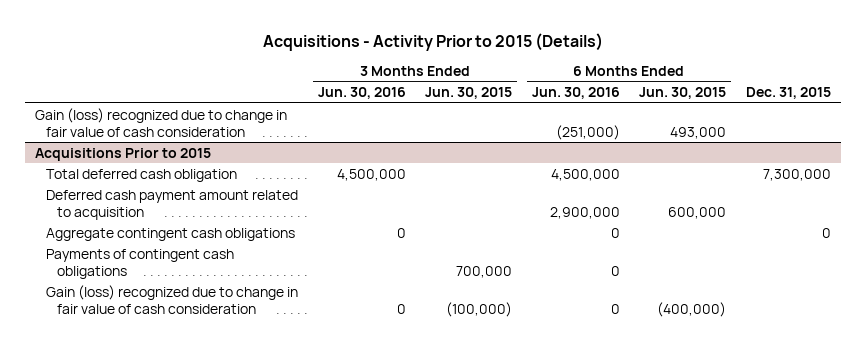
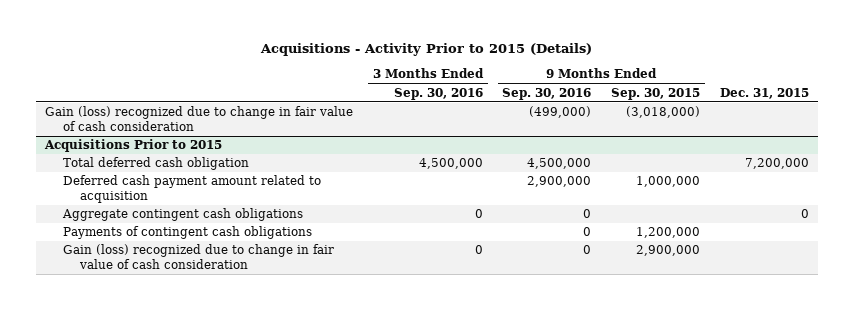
- | 3 Months Ended Jun. 30, 2016 | 3 Months Ended Jun. 30, 2015 | 6 Months Ended Jun. 30, 2016 | 6 Months Ended Jun. 30, 2015 | Dec. 31, 2015
+ | 3 Months Ended Sep. 30, 2016 | 9 Months Ended Sep. 30, 2016 | 9 Months Ended Sep. 30, 2015 | Dec. 31, 2015
@ Acquisitions Prior to 2015
- Total deferred cash obligation | 4,500,000 | | 4,500,000 | | 7,300,000
+ Total deferred cash obligation | 4,500,000 | 4,500,000 | | 7,200,000

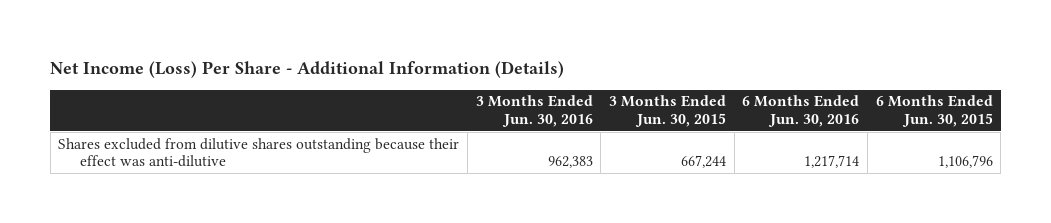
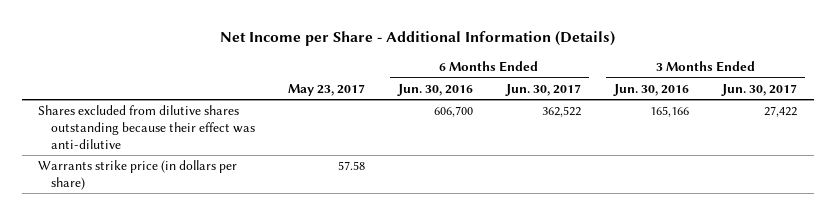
- Net Income (Loss) Per Share - Additional Information (Details)
+ Net Income per Share - Additional Information (Details)
- | 3 Months Ended Jun. 30, 2016 | 3 Months Ended Jun. 30, 2015 | 6 Months Ended Jun. 30, 2016 | 6 Months Ended Jun. 30, 2015
+ | May 23, 2017 | 6 Months Ended Jun. 30, 2016 | 6 Months Ended Jun. 30, 2017 | 3 Months Ended Jun. 30, 2016 | 3 Months Ended Jun. 30, 2017
- Shares excluded from dilutive shares outstanding because their effect was anti-dilutive | 962,383 | 667,244 | 1,217,714 | 1,106,796
+ Shares excluded from dilutive shares outstanding because their effect was anti-dilutive | | 606,700 | 362,522 | 165,166 | 27,422
+ Warrants strike price (in dollars per share) | 57.58 | | | |

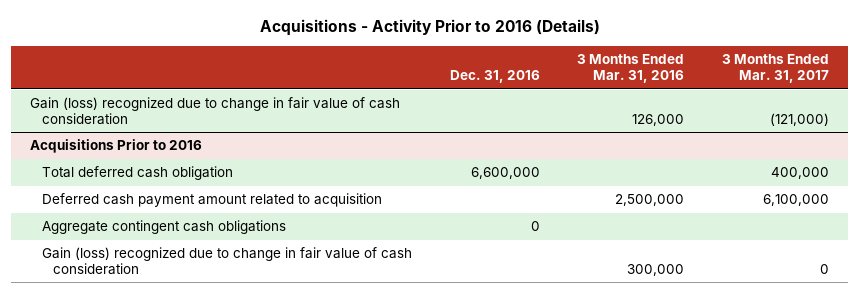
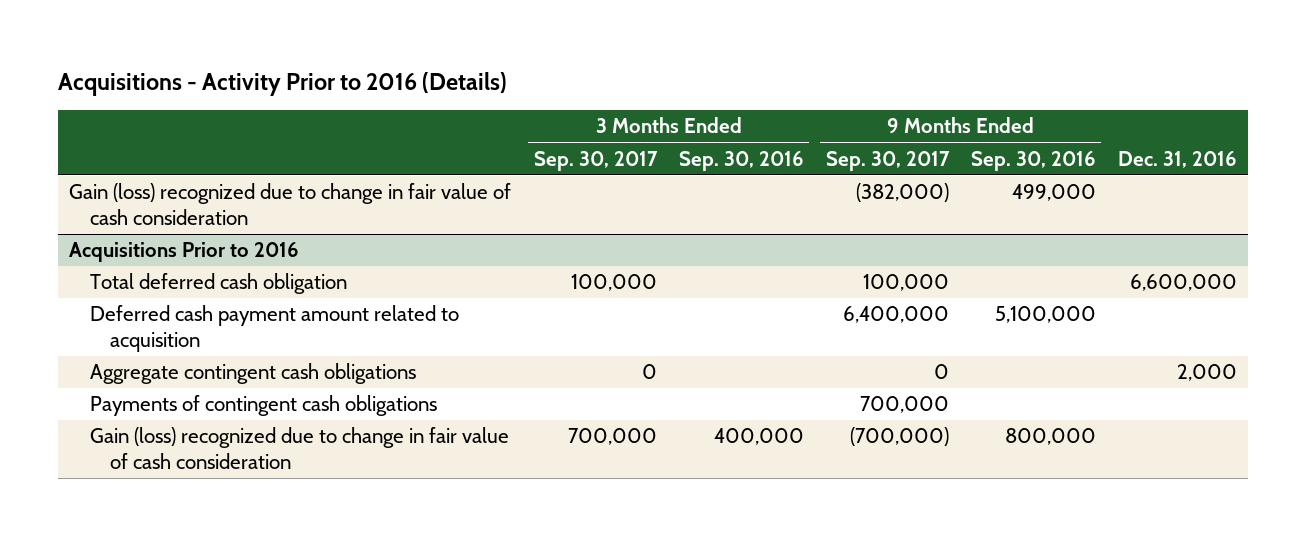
- | Dec. 31, 2016 | 3 Months Ended Mar. 31, 2016 | 3 Months Ended Mar. 31, 2017
+ | 3 Months Ended Sep. 30, 2017 | 3 Months Ended Sep. 30, 2016 | 9 Months Ended Sep. 30, 2017 | 9 Months Ended Sep. 30, 2016 | Dec. 31, 2016
@ Acquisitions Prior to 2016
- Aggregate contingent cash obligations | 0 | |
+ Aggregate contingent cash obligations | 0 | | 0 | | 2,000
+ Payments of contingent cash obligations | | | 700,000 | |

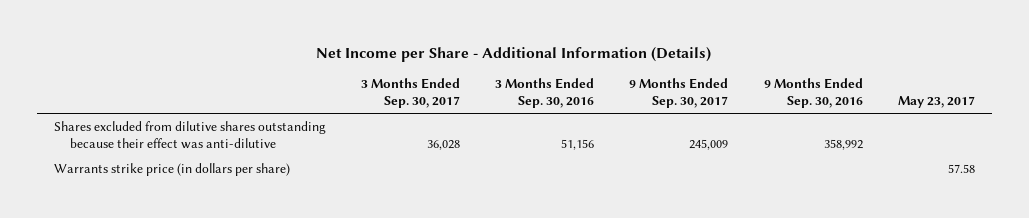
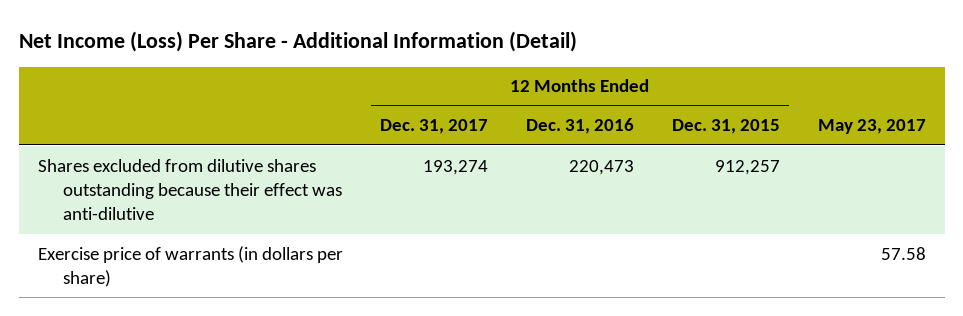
- Net Income per Share - Additional Information (Details)
+ Net Income (Loss) Per Share - Additional Information (Detail)
- | 3 Months Ended Sep. 30, 2017 | 3 Months Ended Sep. 30, 2016 | 9 Months Ended Sep. 30, 2017 | 9 Months Ended Sep. 30, 2016 | May 23, 2017
+ | 12 Months Ended Dec. 31, 2017 | 12 Months Ended Dec. 31, 2016 | 12 Months Ended Dec. 31, 2015 | May 23, 2017
- Warrants strike price (in dollars per share) | | | | | 57.58
+ Exercise price of warrants (in dollars per share) | | | | 57.58

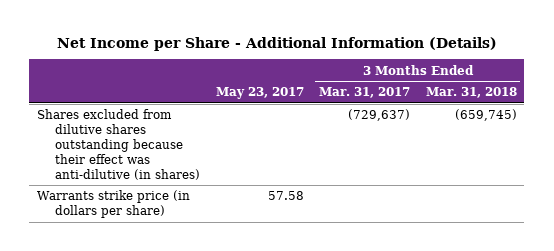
- Net Income (Loss) Per Share - Additional Information (Detail)
+ Net Income per Share - Additional Information (Details)
- | 12 Months Ended Dec. 31, 2017 | 12 Months Ended Dec. 31, 2016 | 12 Months Ended Dec. 31, 2015 | May 23, 2017
+ | May 23, 2017 | 3 Months Ended Mar. 31, 2017 | 3 Months Ended Mar. 31, 2018
- Shares excluded from dilutive shares outstanding because their effect was anti-dilutive | 193,274 | 220,473 | 912,257 |
- Exercise price of warrants (in dollars per share) | | | | 57.58
+ Shares excluded from dilutive shares outstanding because their effect was anti-dilutive (in shares) | | (729,637) | (659,745)
+ Warrants strike price (in dollars per share) | 57.58 | |

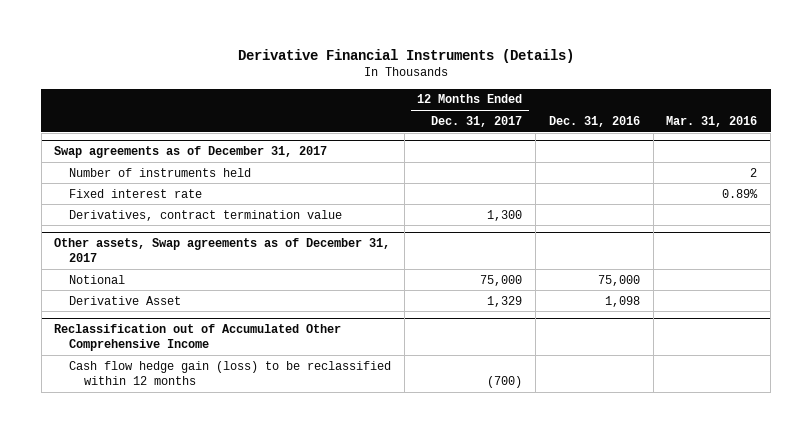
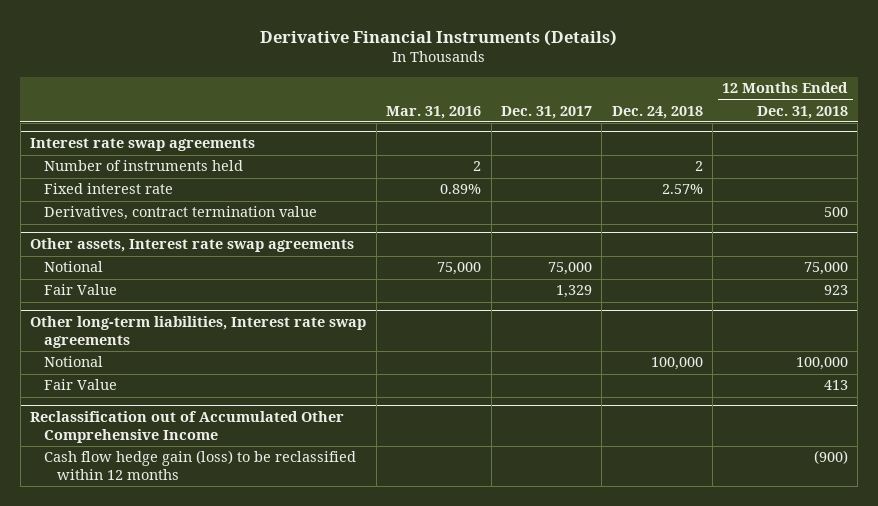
- | 12 Months Ended Dec. 31, 2017 | Dec. 31, 2016 | Mar. 31, 2016
+ | Mar. 31, 2016 | Dec. 31, 2017 | Dec. 24, 2018 | 12 Months Ended Dec. 31, 2018
- Swap agreements as of December 31, 2017
+ Interest rate swap agreements
- Other assets, Swap agreements as of December 31, 2017
- Notional | 75,000 | 75,000 |
- Derivative Asset | 1,329 | 1,098 |
+ Other assets, Interest rate swap agreements
+ Notional | 75,000 | 75,000 | | 75,000
+ Fair Value | | 1,329 | | 923
+ Other long-term liabilities, Interest rate swap agreements
+ Notional | | | 100,000 | 100,000
+ Fair Value | | | | 413

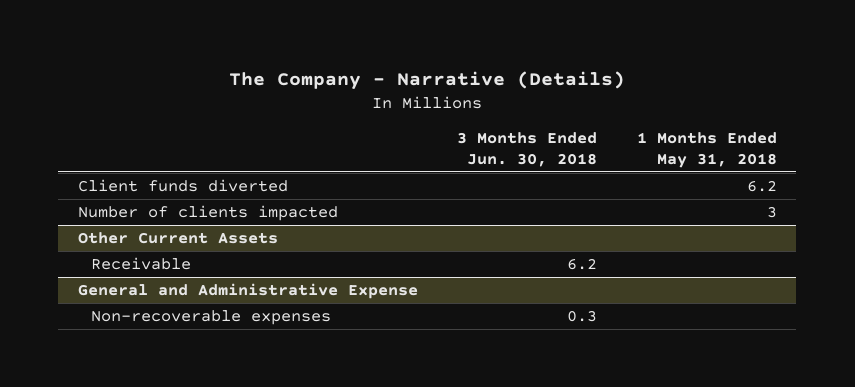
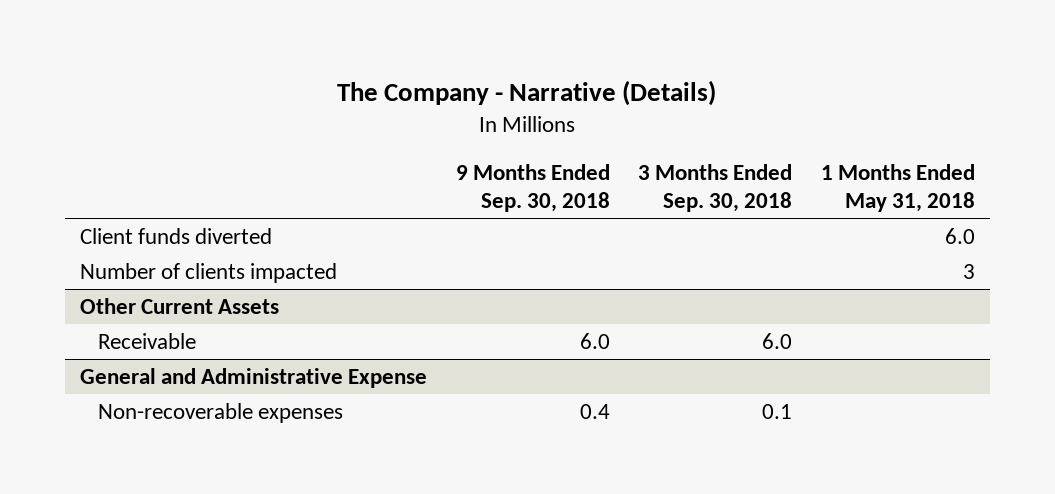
- | 3 Months Ended Jun. 30, 2018 | 1 Months Ended May 31, 2018
+ | 9 Months Ended Sep. 30, 2018 | 3 Months Ended Sep. 30, 2018 | 1 Months Ended May 31, 2018
- Client funds diverted | | 6.2
+ Client funds diverted | | | 6.0

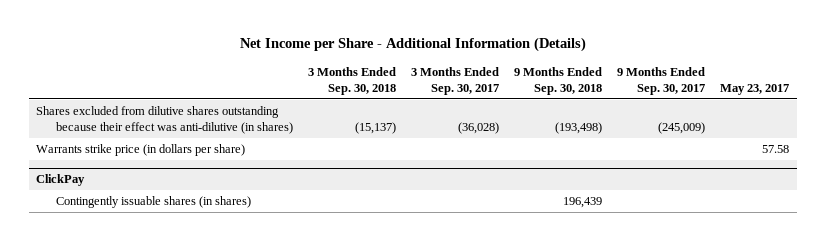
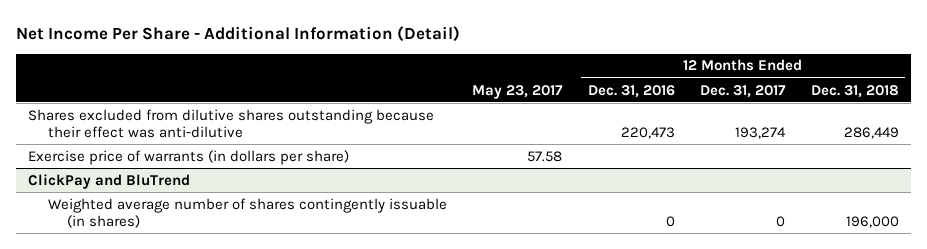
- Net Income per Share - Additional Information (Details)
+ Net Income Per Share - Additional Information (Detail)
- | 3 Months Ended Sep. 30, 2018 | 3 Months Ended Sep. 30, 2017 | 9 Months Ended Sep. 30, 2018 | 9 Months Ended Sep. 30, 2017 | May 23, 2017
+ | May 23, 2017 | 12 Months Ended Dec. 31, 2016 | 12 Months Ended Dec. 31, 2017 | 12 Months Ended Dec. 31, 2018
- Shares excluded from dilutive shares outstanding because their effect was anti-dilutive (in shares) | (15,137) | (36,028) | (193,498) | (245,009) |
- Warrants strike price (in dollars per share) | | | | | 57.58
- ClickPay
- Contingently issuable shares (in shares) | | | 196,439 | |
+ Shares excluded from dilutive shares outstanding because their effect was anti-dilutive | | 220,473 | 193,274 | 286,449
+ Exercise price of warrants (in dollars per share) | 57.58 | | |
+ ClickPay and BluTrend
+ Weighted average number of shares contingently issuable (in shares) | | 0 | 0 | 196,000

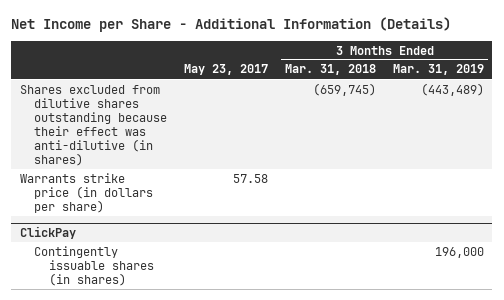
- Net Income Per Share - Additional Information (Detail)
+ Net Income per Share - Additional Information (Details)
- | May 23, 2017 | 12 Months Ended Dec. 31, 2016 | 12 Months Ended Dec. 31, 2017 | 12 Months Ended Dec. 31, 2018
+ | May 23, 2017 | 3 Months Ended Mar. 31, 2018 | 3 Months Ended Mar. 31, 2019
- Shares excluded from dilutive shares outstanding because their effect was anti-dilutive | | 220,473 | 193,274 | 286,449
- Exercise price of warrants (in dollars per share) | 57.58 | | |
- ClickPay and BluTrend
- Weighted average number of shares contingently issuable (in shares) | | 0 | 0 | 196,000
+ Shares excluded from dilutive shares outstanding because their effect was anti-dilutive (in shares) | | (659,745) | (443,489)
+ Warrants strike price (in dollars per share) | 57.58 | |
+ ClickPay
+ Contingently issuable shares (in shares) | | | 196,000

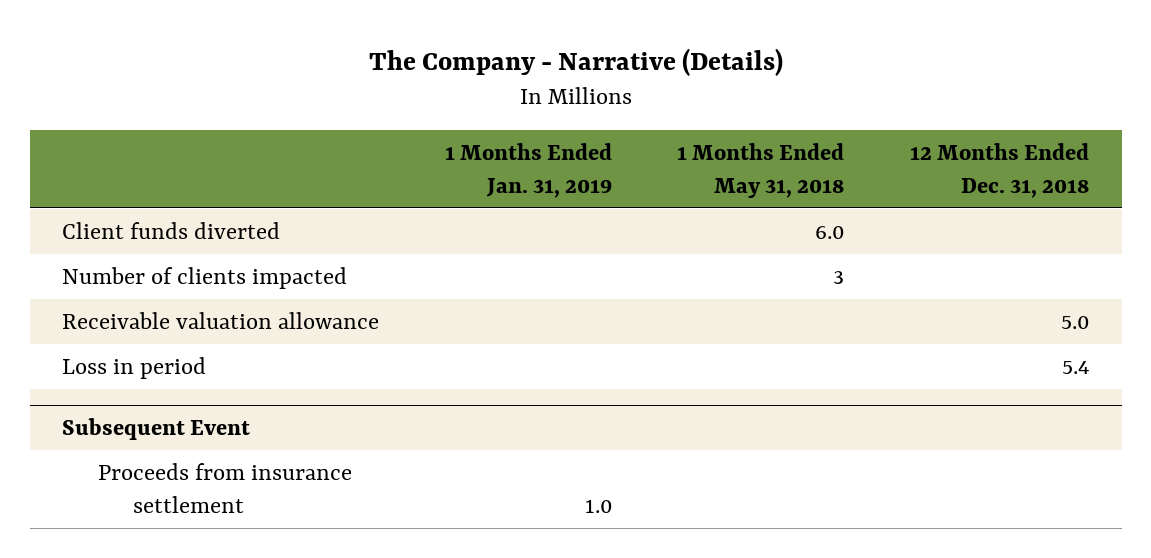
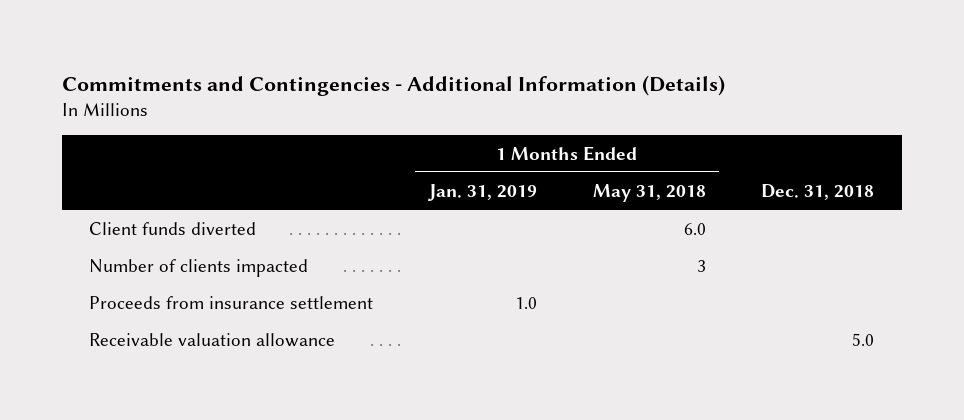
- The Company - Narrative (Details)
+ Commitments and Contingencies - Additional Information (Details)
- | 1 Months Ended Jan. 31, 2019 | 1 Months Ended May 31, 2018 | 12 Months Ended Dec. 31, 2018
+ | 1 Months Ended Jan. 31, 2019 | 1 Months Ended May 31, 2018 | Dec. 31, 2018
+ Proceeds from insurance settlement | 1.0 | |
- Loss in period | | | 5.4
- Subsequent Event
- Proceeds from insurance settlement | 1.0 | |

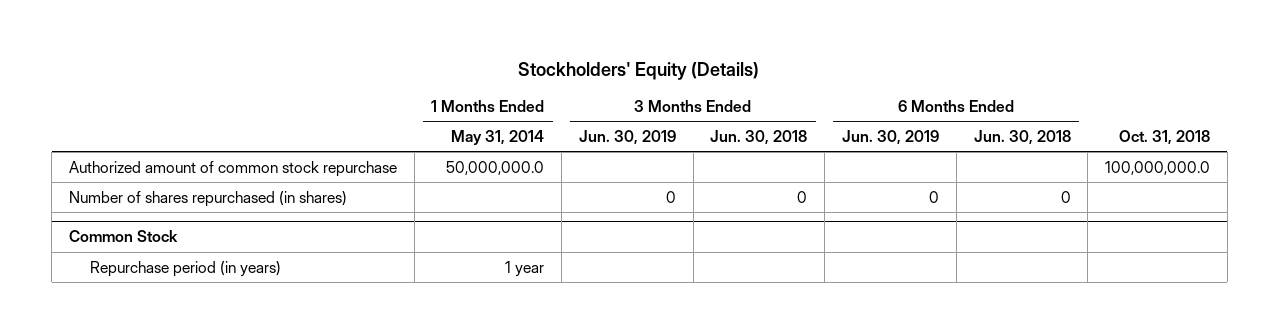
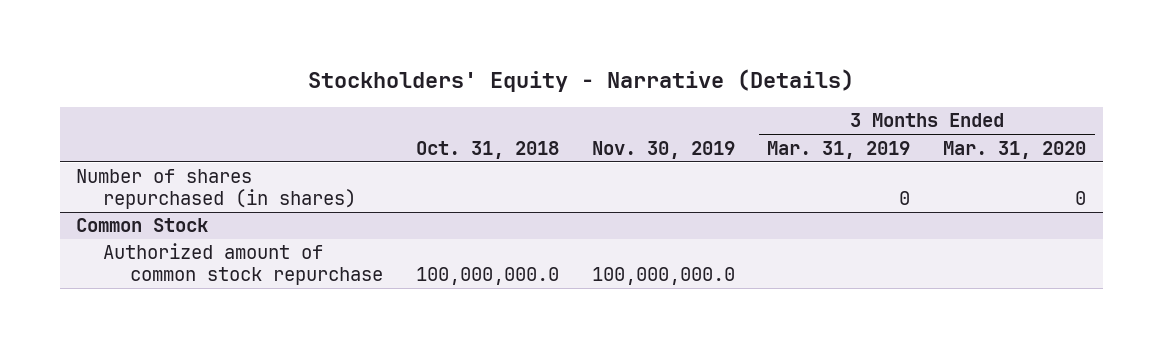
- Stockholders' Equity (Details)
+ Stockholders' Equity - Narrative (Details)
- | 1 Months Ended May 31, 2014 | 3 Months Ended Jun. 30, 2019 | 3 Months Ended Jun. 30, 2018 | 6 Months Ended Jun. 30, 2019 | 6 Months Ended Jun. 30, 2018 | Oct. 31, 2018
+ | Oct. 31, 2018 | Nov. 30, 2019 | 3 Months Ended Mar. 31, 2019 | 3 Months Ended Mar. 31, 2020
- Authorized amount of common stock repurchase | 50,000,000.0 | | | | | 100,000,000.0
@ Common Stock
- Repurchase period (in years) | 1 year | | | | |
+ Authorized amount of common stock repurchase | 100,000,000.0 | 100,000,000.0 | |

